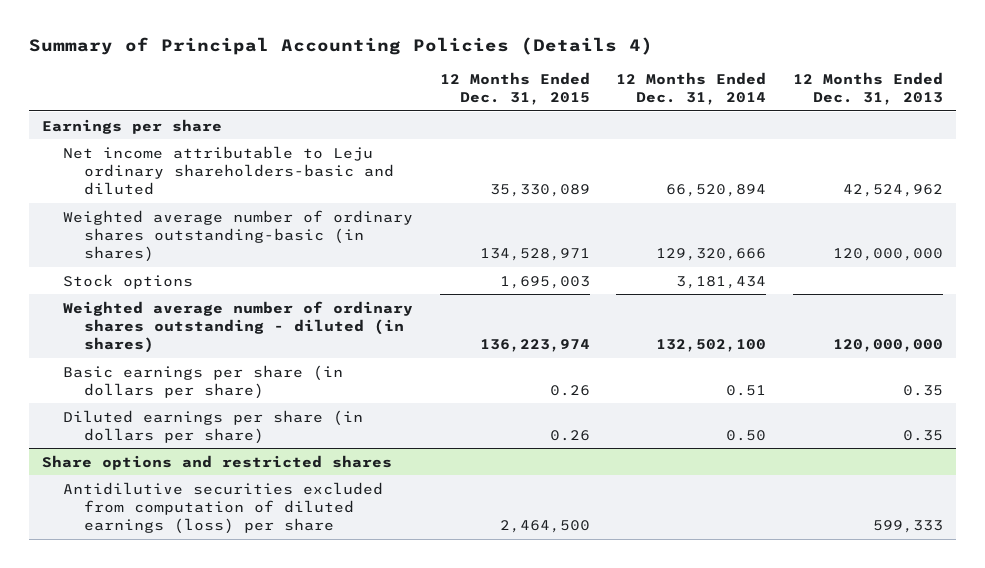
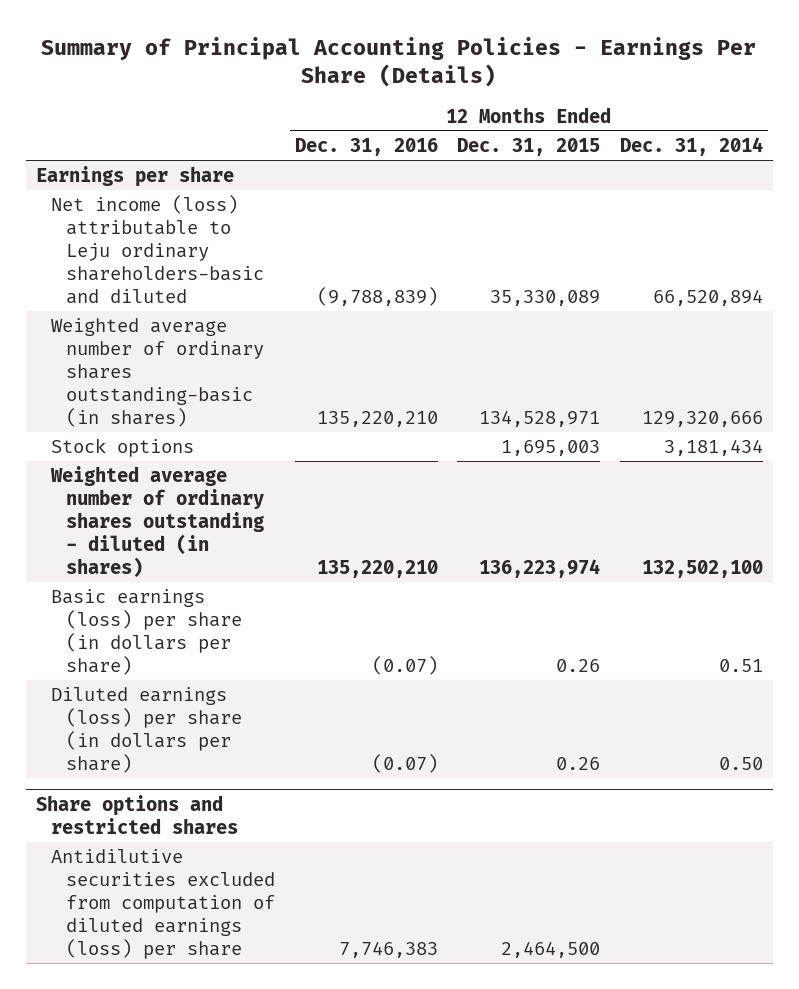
- Summary of Principal Accounting Policies (Details 4)
+ Summary of Principal Accounting Policies - Earnings Per Share (Details)
- | 12 Months Ended Dec. 31, 2015 | 12 Months Ended Dec. 31, 2014 | 12 Months Ended Dec. 31, 2013
+ | 12 Months Ended Dec. 31, 2016 | 12 Months Ended Dec. 31, 2015 | 12 Months Ended Dec. 31, 2014
- Net income attributable to Leju ordinary shareholders-basic and diluted | 35,330,089 | 66,520,894 | 42,524,962
+ Net income (loss) attributable to Leju ordinary shareholders-basic and diluted | (9,788,839) | 35,330,089 | 66,520,894
- Basic earnings per share (in dollars per share) | 0.26 | 0.51 | 0.35
- Diluted earnings per share (in dollars per share) | 0.26 | 0.50 | 0.35
+ Basic earnings (loss) per share (in dollars per share) | (0.07) | 0.26 | 0.51
+ Diluted earnings (loss) per share (in dollars per share) | (0.07) | 0.26 | 0.50

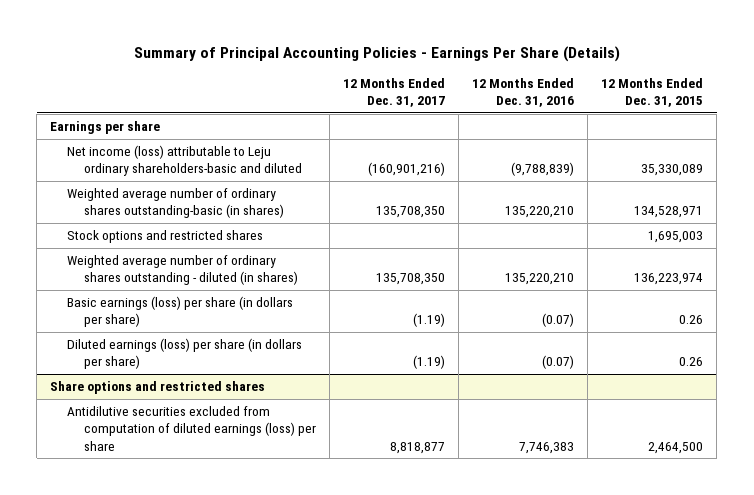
- | 12 Months Ended Dec. 31, 2016 | 12 Months Ended Dec. 31, 2015 | 12 Months Ended Dec. 31, 2014
+ | 12 Months Ended Dec. 31, 2017 | 12 Months Ended Dec. 31, 2016 | 12 Months Ended Dec. 31, 2015
- Stock options | | 1,695,003 | 3,181,434
+ Stock options and restricted shares | | | 1,695,003

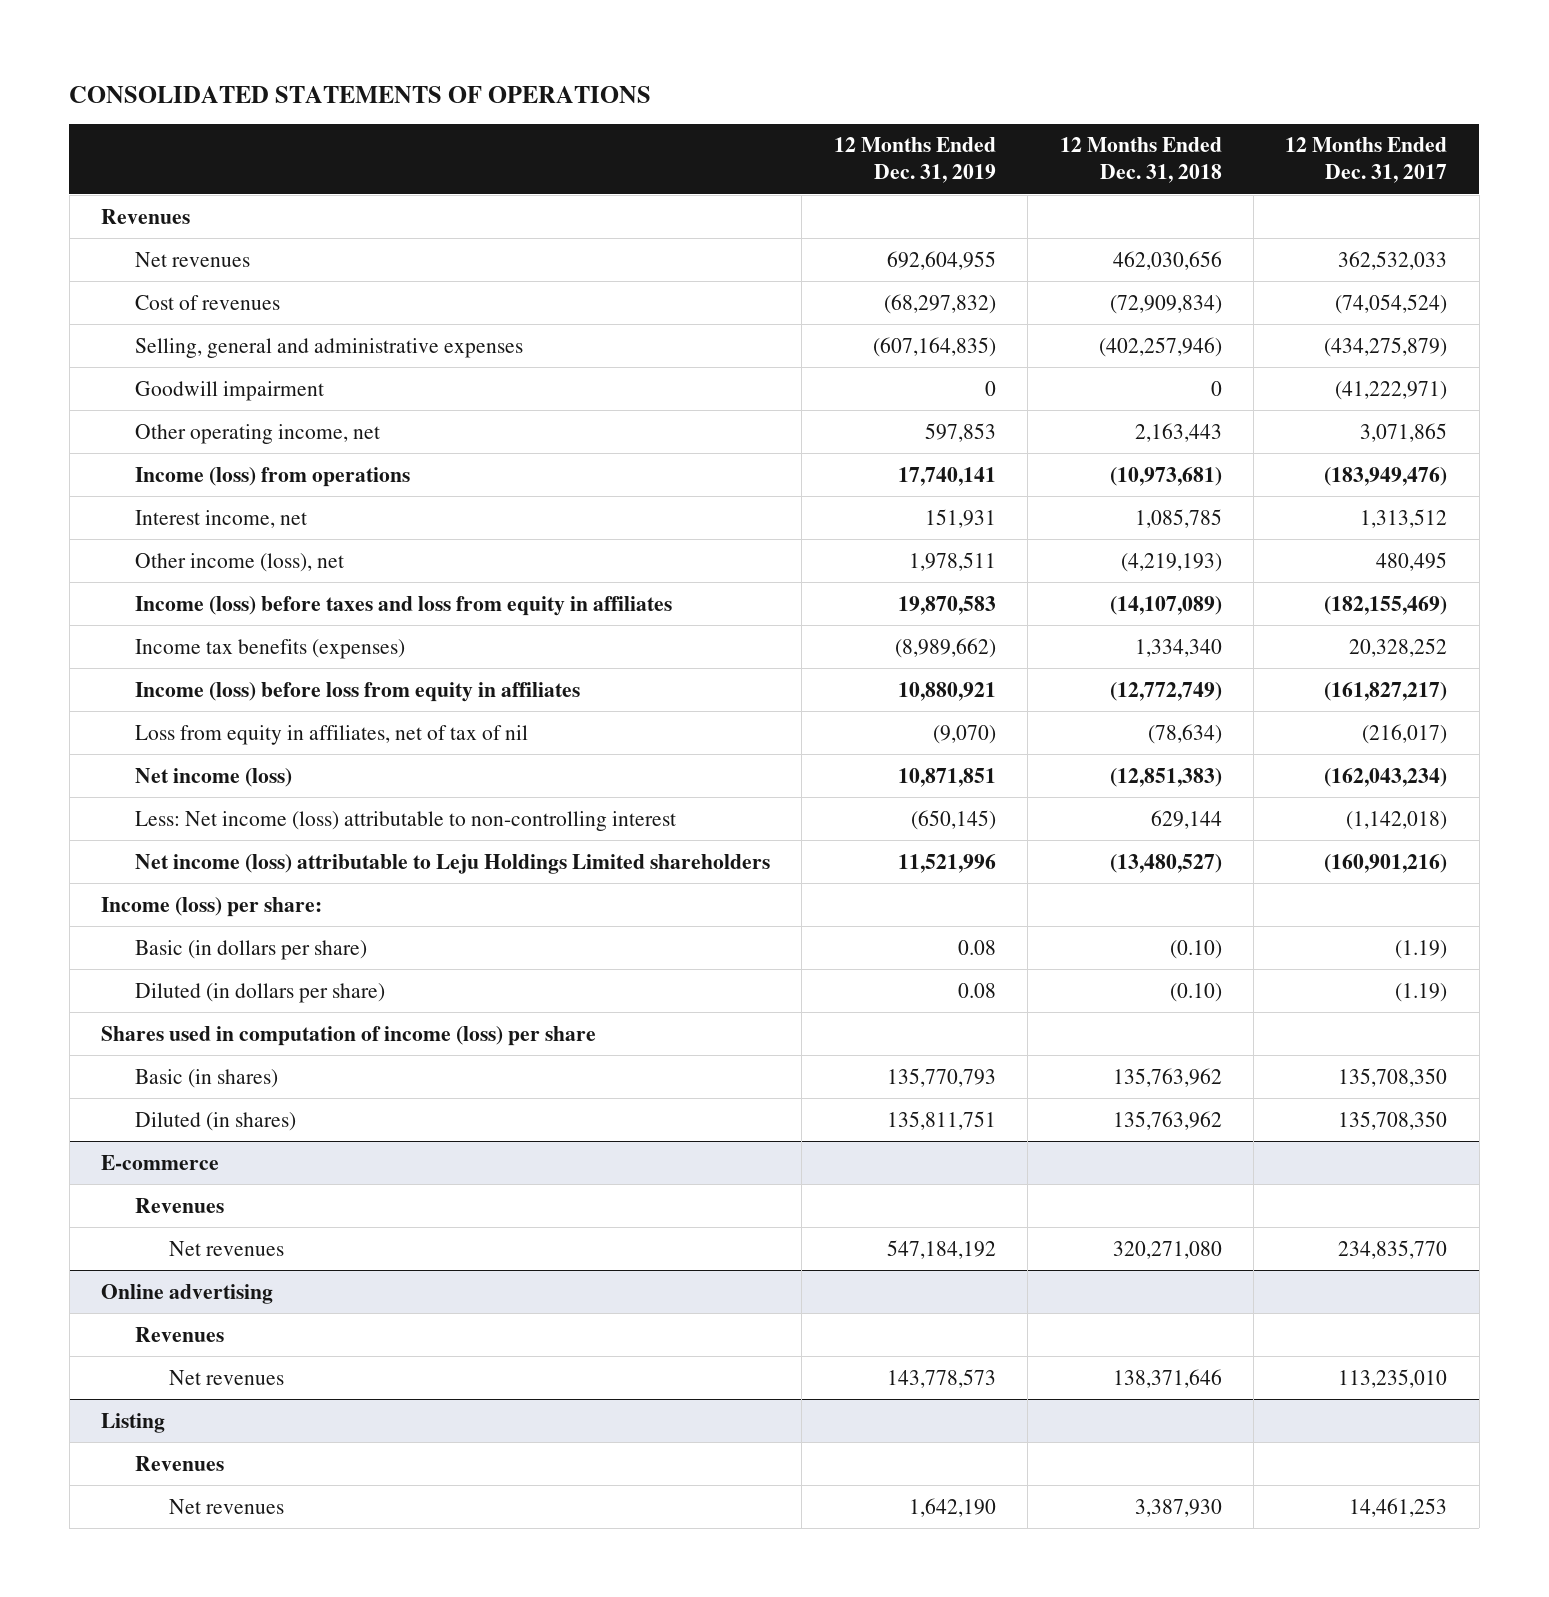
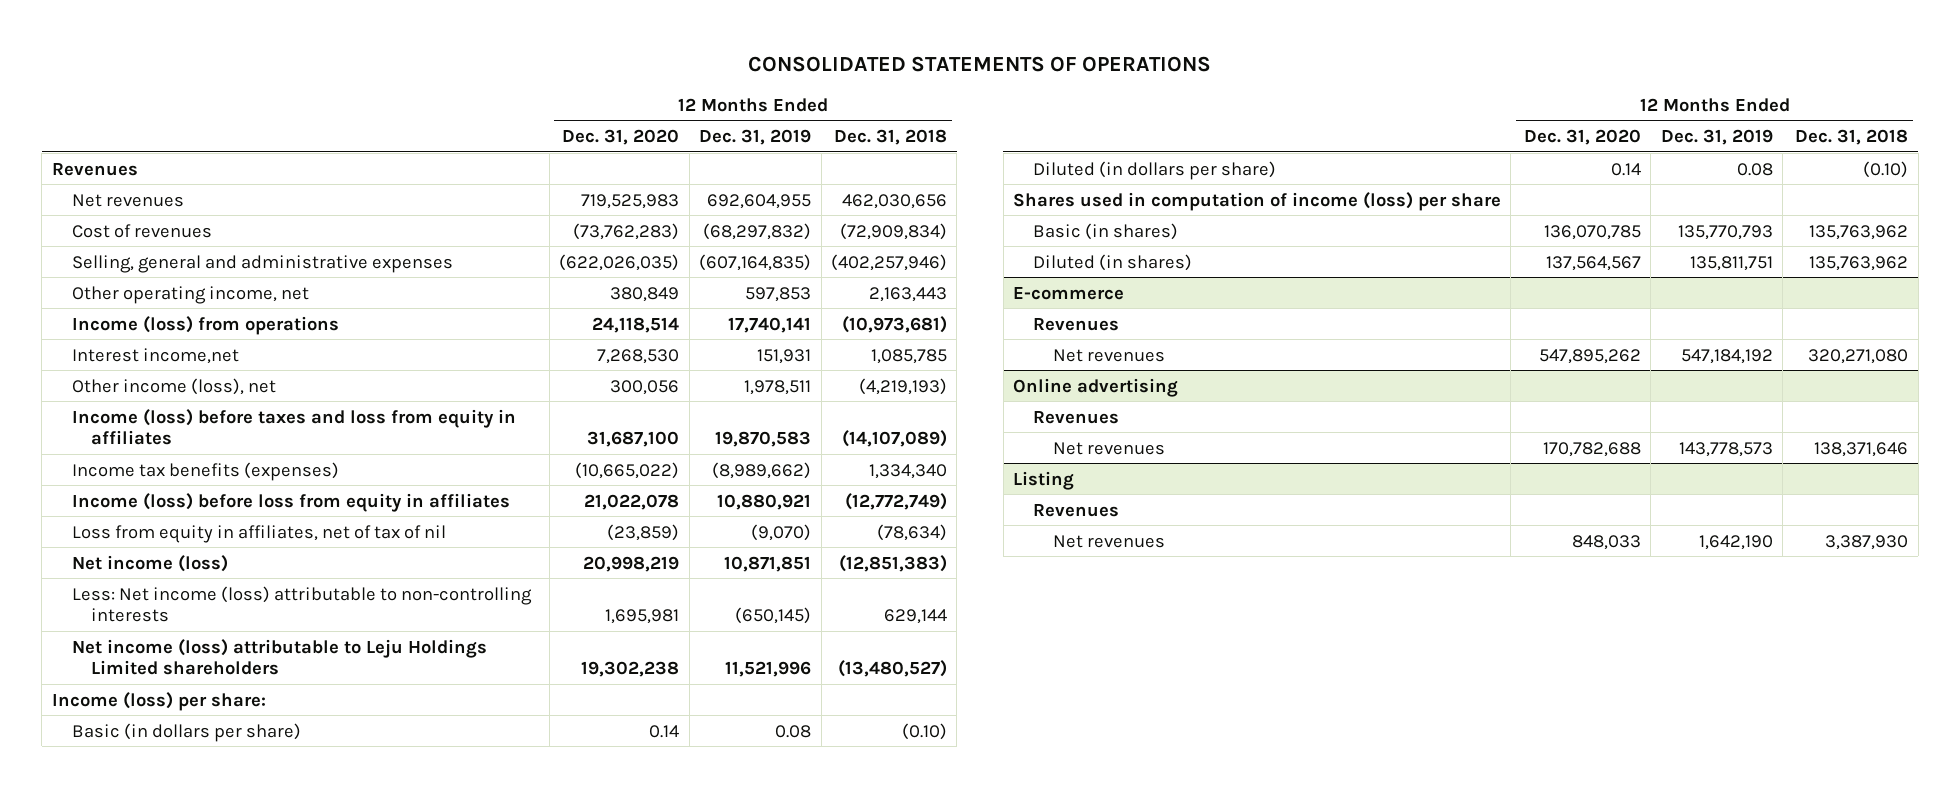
- | 12 Months Ended Dec. 31, 2019 | 12 Months Ended Dec. 31, 2018 | 12 Months Ended Dec. 31, 2017
+ | 12 Months Ended Dec. 31, 2020 | 12 Months Ended Dec. 31, 2019 | 12 Months Ended Dec. 31, 2018
- Goodwill impairment | 0 | 0 | (41,222,971)
- Interest income, net | 151,931 | 1,085,785 | 1,313,512
+ Interest income,net | 7,268,530 | 151,931 | 1,085,785
- Less: Net income (loss) attributable to non-controlling interest | (650,145) | 629,144 | (1,142,018)
+ Less: Net income (loss) attributable to non-controlling interests | 1,695,981 | (650,145) | 629,144

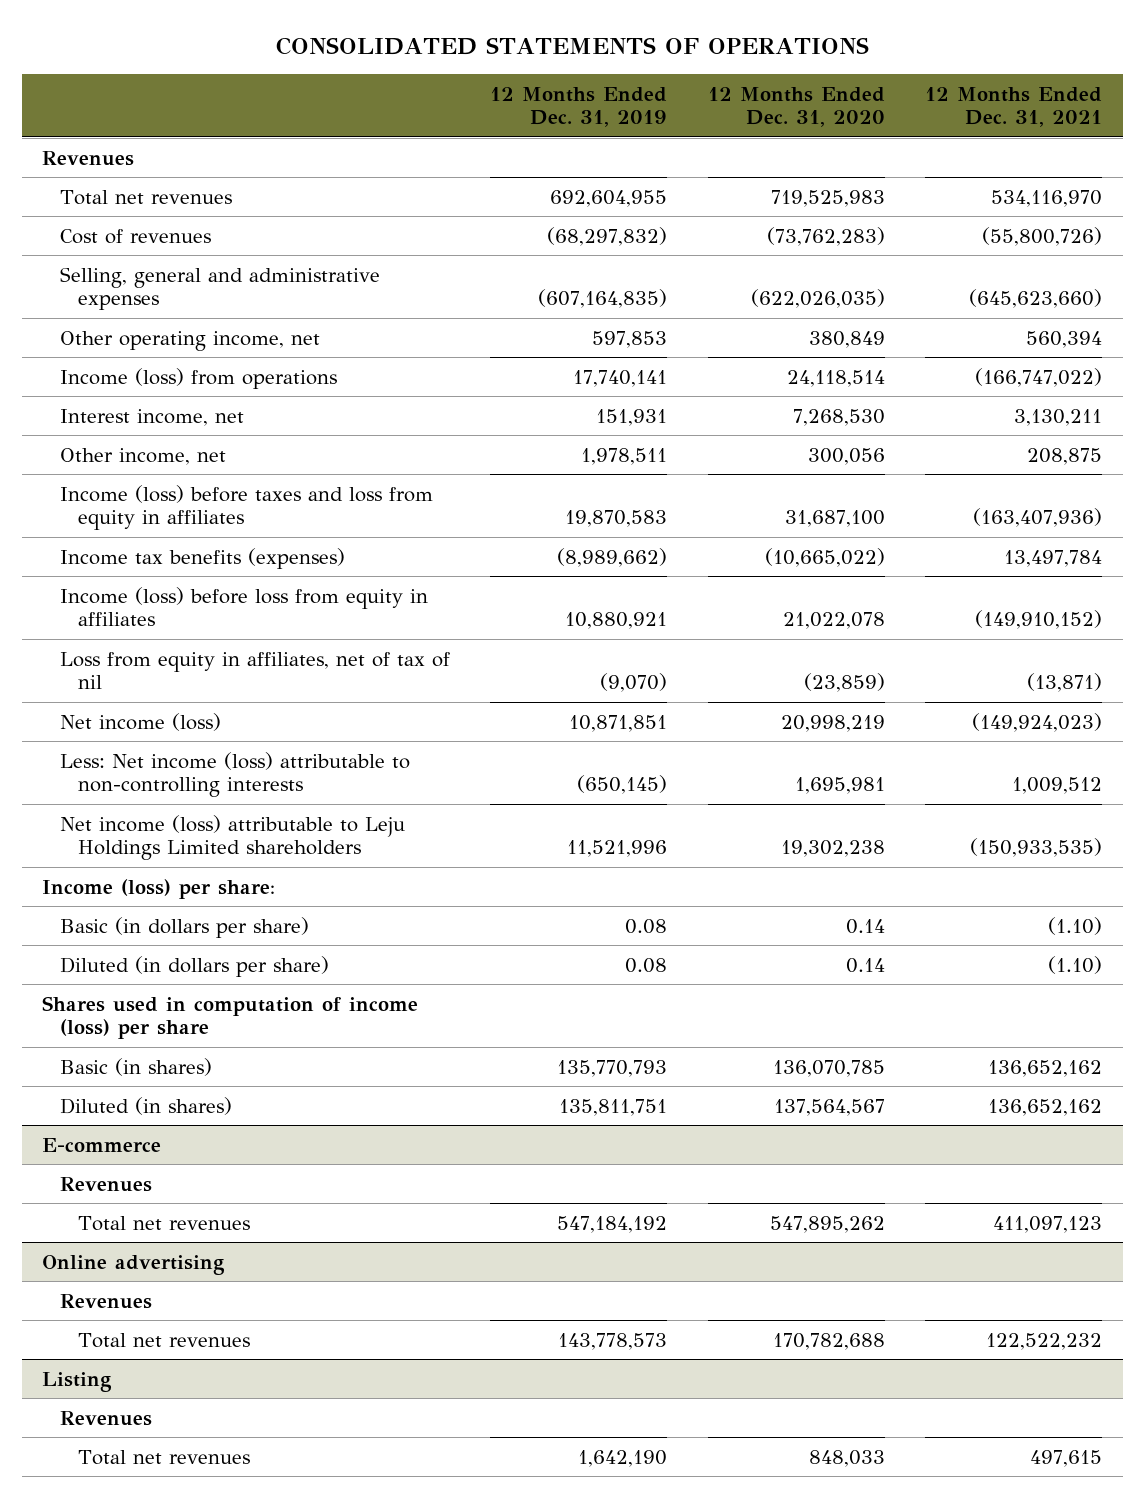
- | 12 Months Ended Dec. 31, 2020 | 12 Months Ended Dec. 31, 2019 | 12 Months Ended Dec. 31, 2018
+ | 12 Months Ended Dec. 31, 2019 | 12 Months Ended Dec. 31, 2020 | 12 Months Ended Dec. 31, 2021
- Net revenues | 719,525,983 | 692,604,955 | 462,030,656
+ Total net revenues | 692,604,955 | 719,525,983 | 534,116,970
- Interest income,net | 7,268,530 | 151,931 | 1,085,785
- Other income (loss), net | 300,056 | 1,978,511 | (4,219,193)
+ Interest income, net | 151,931 | 7,268,530 | 3,130,211
+ Other income, net | 1,978,511 | 300,056 | 208,875
@ E-commerce
- Net revenues | 547,895,262 | 547,184,192 | 320,271,080
+ Total net revenues | 547,184,192 | 547,895,262 | 411,097,123
@ Online advertising
- Net revenues | 170,782,688 | 143,778,573 | 138,371,646
+ Total net revenues | 143,778,573 | 170,782,688 | 122,522,232
@ Listing
- Net revenues | 848,033 | 1,642,190 | 3,387,930
+ Total net revenues | 1,642,190 | 848,033 | 497,615

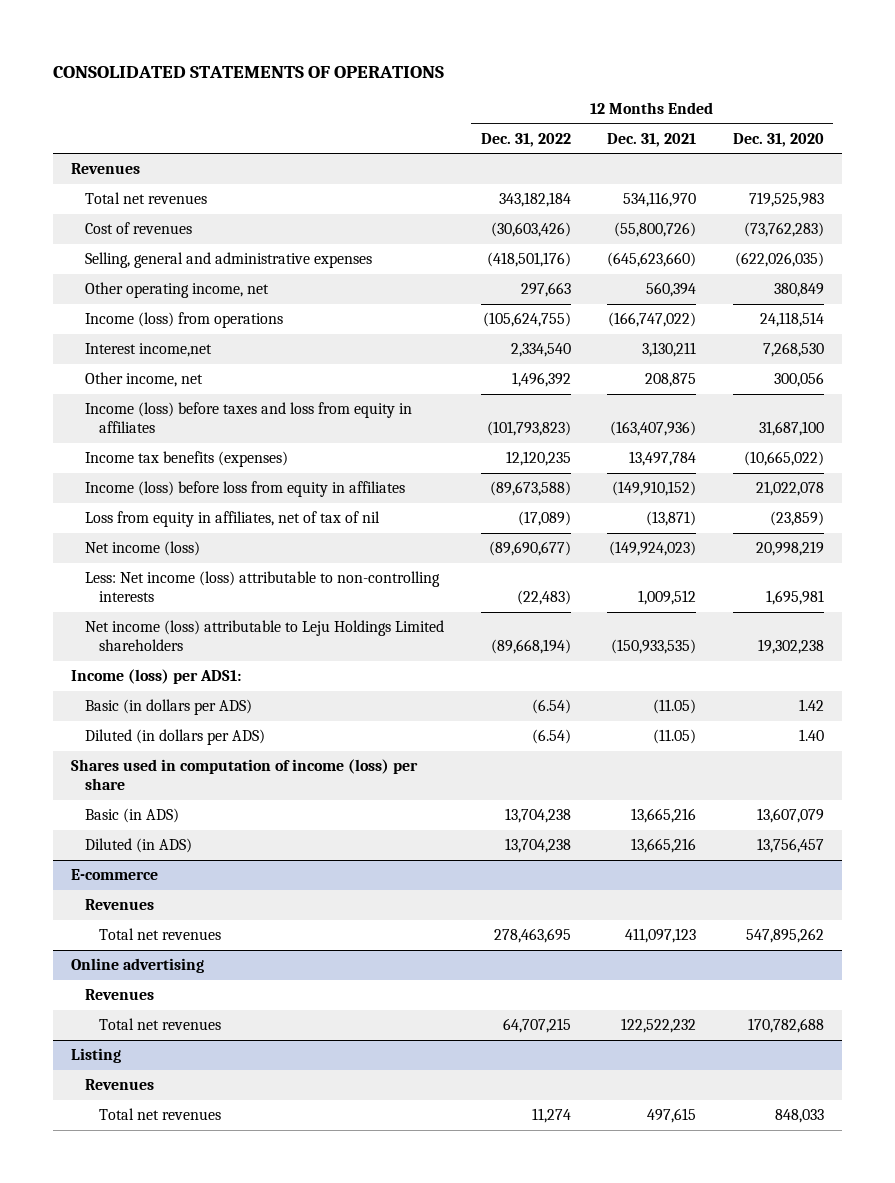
- | 12 Months Ended Dec. 31, 2019 | 12 Months Ended Dec. 31, 2020 | 12 Months Ended Dec. 31, 2021
+ | 12 Months Ended Dec. 31, 2022 | 12 Months Ended Dec. 31, 2021 | 12 Months Ended Dec. 31, 2020
- Interest income, net | 151,931 | 7,268,530 | 3,130,211
+ Interest income,net | 2,334,540 | 3,130,211 | 7,268,530
- Income (loss) per share:
- Basic (in dollars per share) | 0.08 | 0.14 | (1.10)
- Diluted (in dollars per share) | 0.08 | 0.14 | (1.10)
+ Income (loss) per ADS1:
+ Basic (in dollars per ADS) | (6.54) | (11.05) | 1.42
+ Diluted (in dollars per ADS) | (6.54) | (11.05) | 1.40
- Basic (in shares) | 135,770,793 | 136,070,785 | 136,652,162
- Diluted (in shares) | 135,811,751 | 137,564,567 | 136,652,162
+ Basic (in ADS) | 13,704,238 | 13,665,216 | 13,607,079
+ Diluted (in ADS) | 13,704,238 | 13,665,216 | 13,756,457

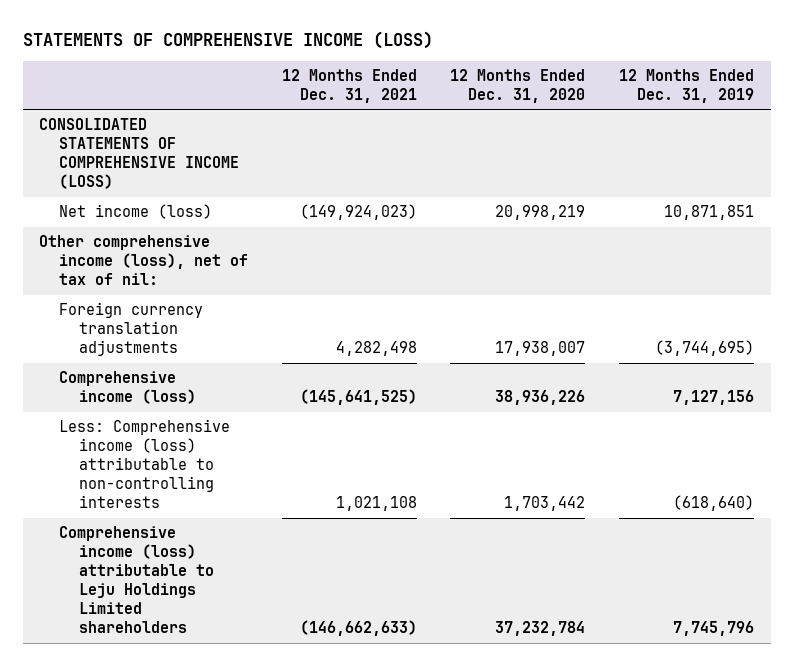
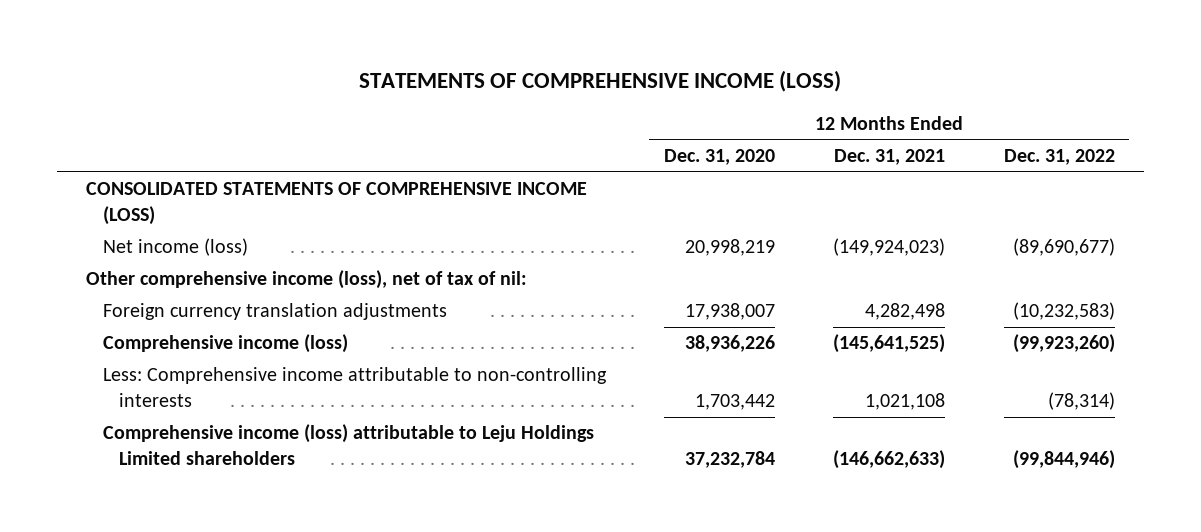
- | 12 Months Ended Dec. 31, 2021 | 12 Months Ended Dec. 31, 2020 | 12 Months Ended Dec. 31, 2019
+ | 12 Months Ended Dec. 31, 2020 | 12 Months Ended Dec. 31, 2021 | 12 Months Ended Dec. 31, 2022
- Less: Comprehensive income (loss) attributable to non-controlling interests | 1,021,108 | 1,703,442 | (618,640)
+ Less: Comprehensive income attributable to non-controlling interests | 1,703,442 | 1,021,108 | (78,314)

